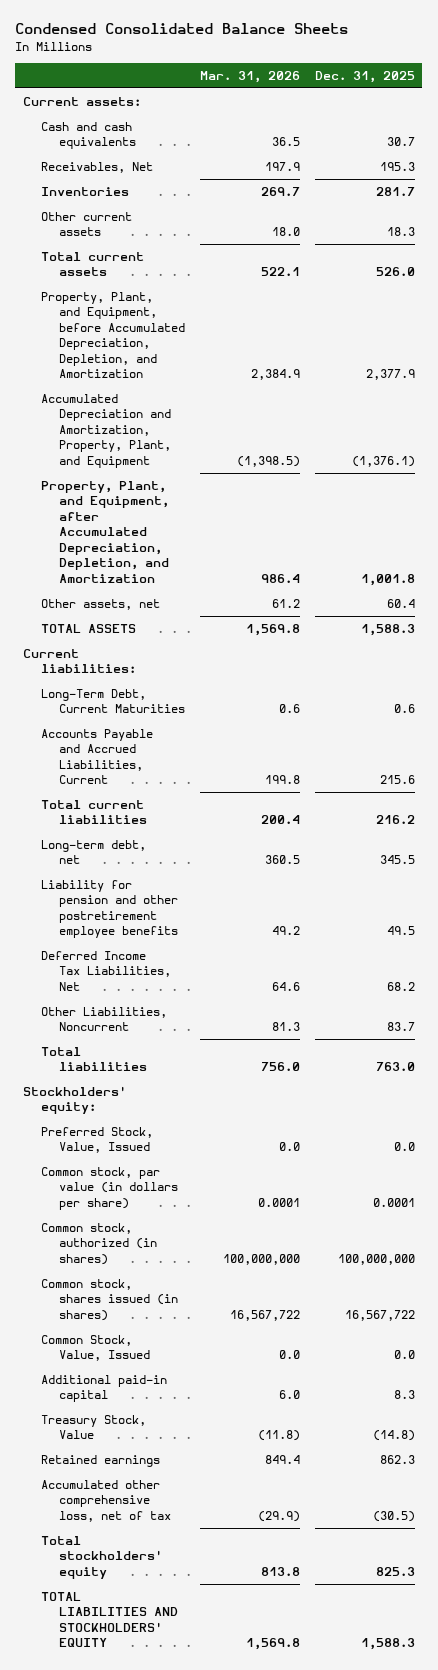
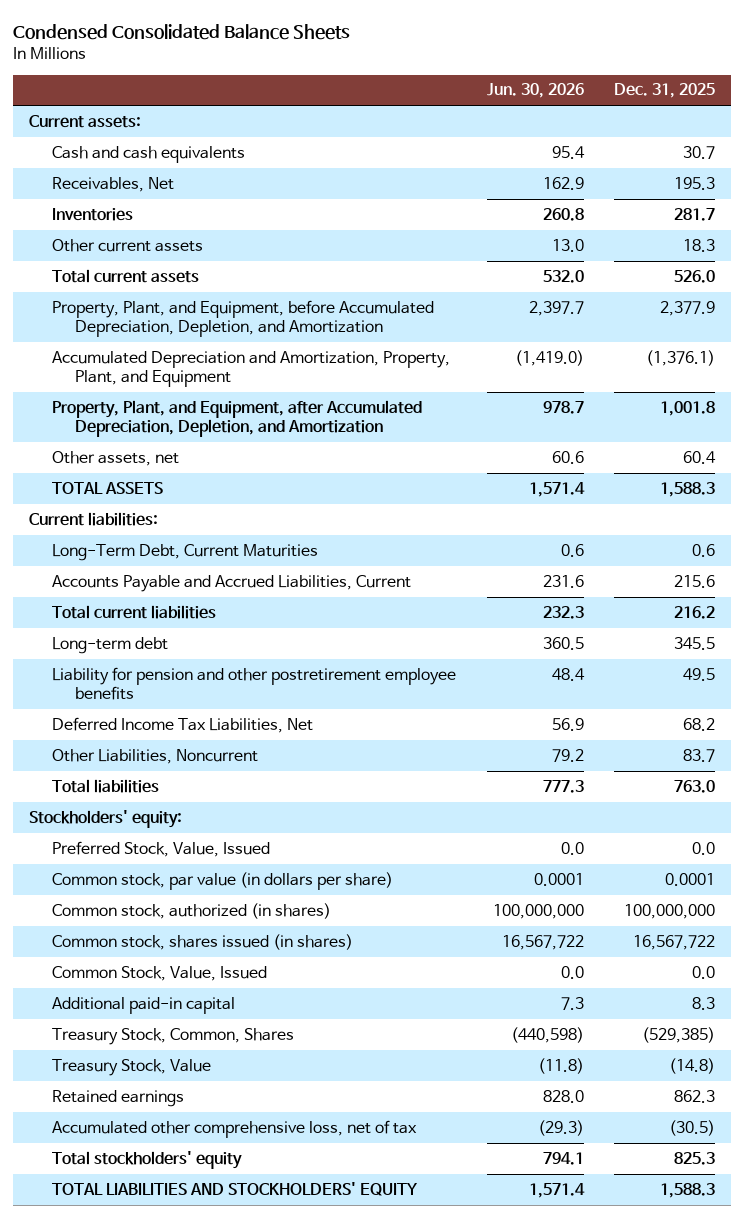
- | Mar. 31, 2026 | Dec. 31, 2025
+ | Jun. 30, 2026 | Dec. 31, 2025
- Long-term debt, net | 360.5 | 345.5
+ Long-term debt | 360.5 | 345.5
+ Treasury Stock, Common, Shares | (440,598) | (529,385)

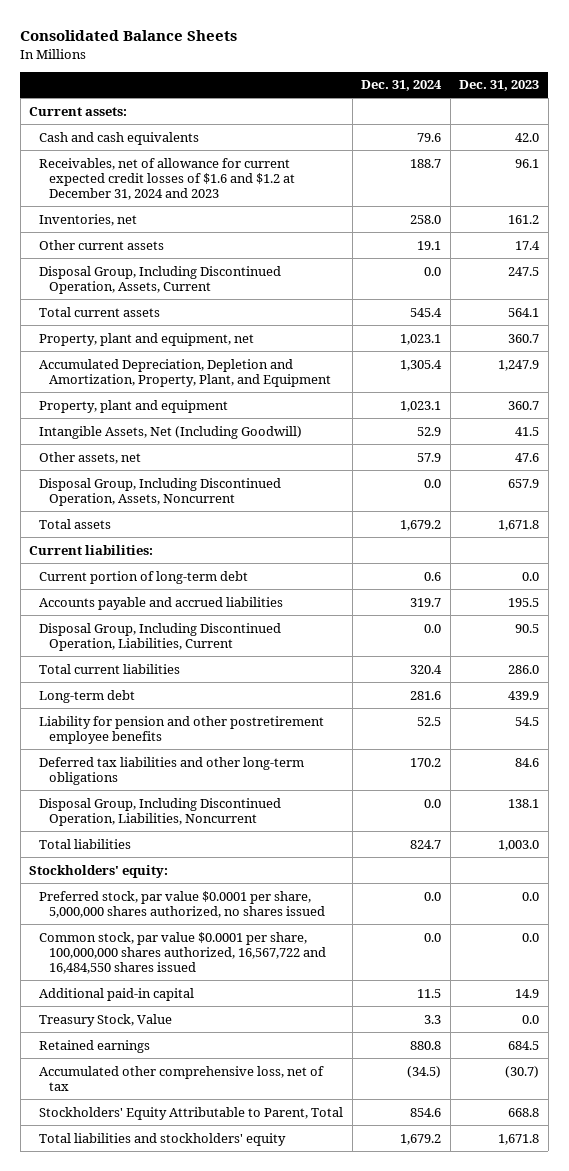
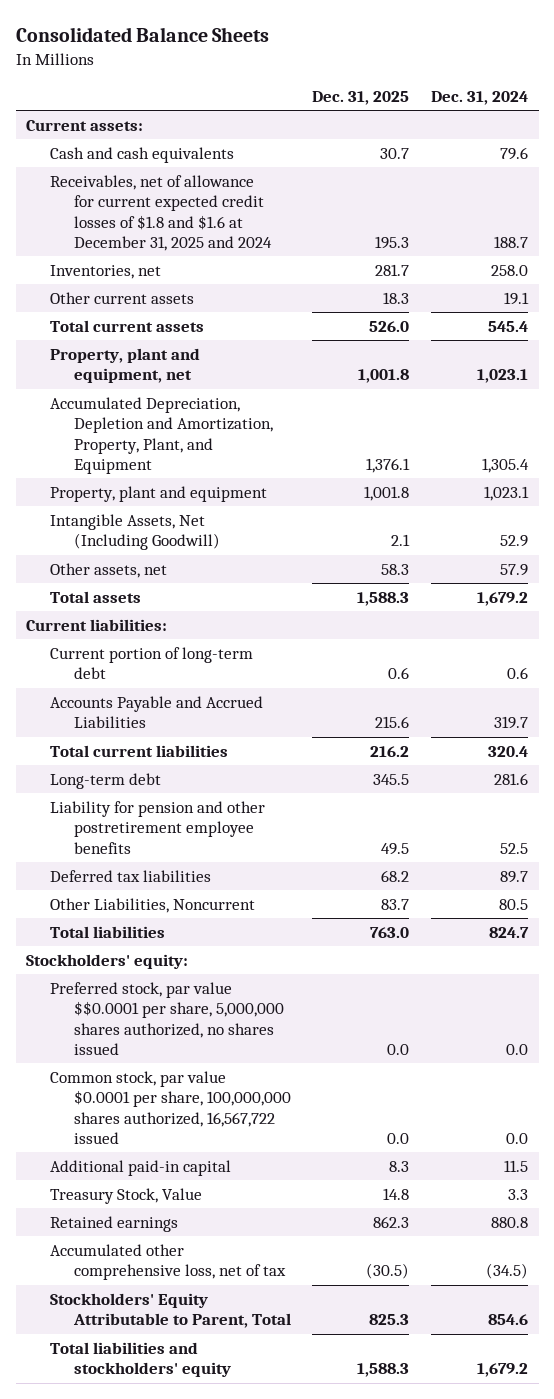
- | Dec. 31, 2024 | Dec. 31, 2023
+ | Dec. 31, 2025 | Dec. 31, 2024
- Receivables, net of allowance for current expected credit losses of $1.6 and $1.2 at December 31, 2024 and 2023 | 188.7 | 96.1
+ Receivables, net of allowance for current expected credit losses of $1.8 and $1.6 at December 31, 2025 and 2024 | 195.3 | 188.7
- Disposal Group, Including Discontinued Operation, Assets, Current | 0.0 | 247.5
- Disposal Group, Including Discontinued Operation, Assets, Noncurrent | 0.0 | 657.9
- Accounts payable and accrued liabilities | 319.7 | 195.5
- Disposal Group, Including Discontinued Operation, Liabilities, Current | 0.0 | 90.5
+ Accounts Payable and Accrued Liabilities | 215.6 | 319.7
- Deferred tax liabilities and other long-term obligations | 170.2 | 84.6
- Disposal Group, Including Discontinued Operation, Liabilities, Noncurrent | 0.0 | 138.1
+ Deferred tax liabilities | 68.2 | 89.7
+ Other Liabilities, Noncurrent | 83.7 | 80.5
- Preferred stock, par value $0.0001 per share, 5,000,000 shares authorized, no shares issued | 0.0 | 0.0
- Common stock, par value $0.0001 per share, 100,000,000 shares authorized, 16,567,722 and 16,484,550 shares issued | 0.0 | 0.0
+ Preferred stock, par value $$0.0001 per share, 5,000,000 shares authorized, no shares issued | 0.0 | 0.0
+ Common stock, par value $0.0001 per share, 100,000,000 shares authorized, 16,567,722 issued | 0.0 | 0.0

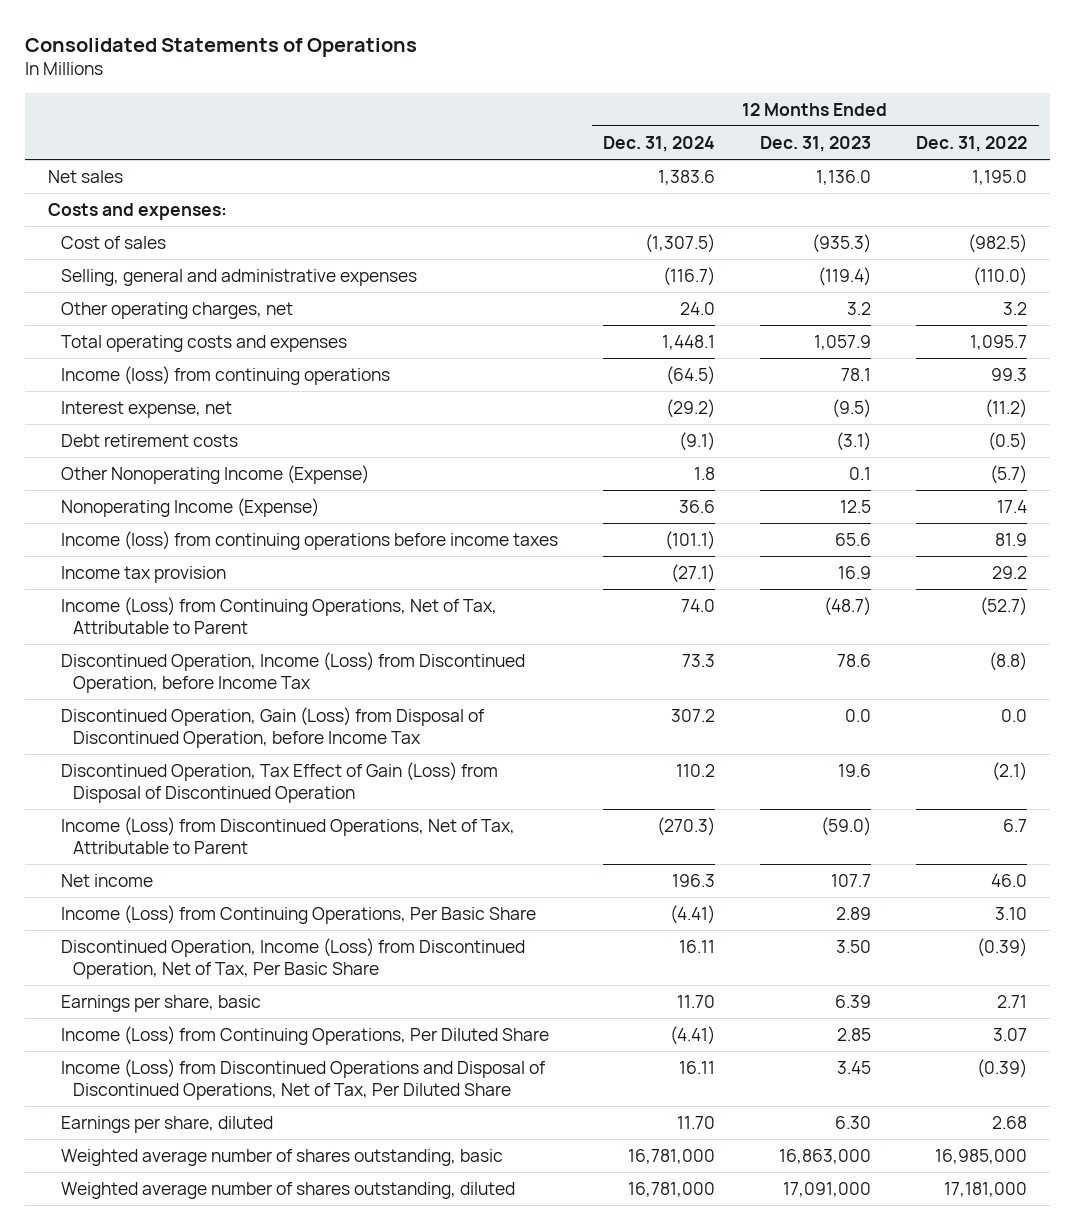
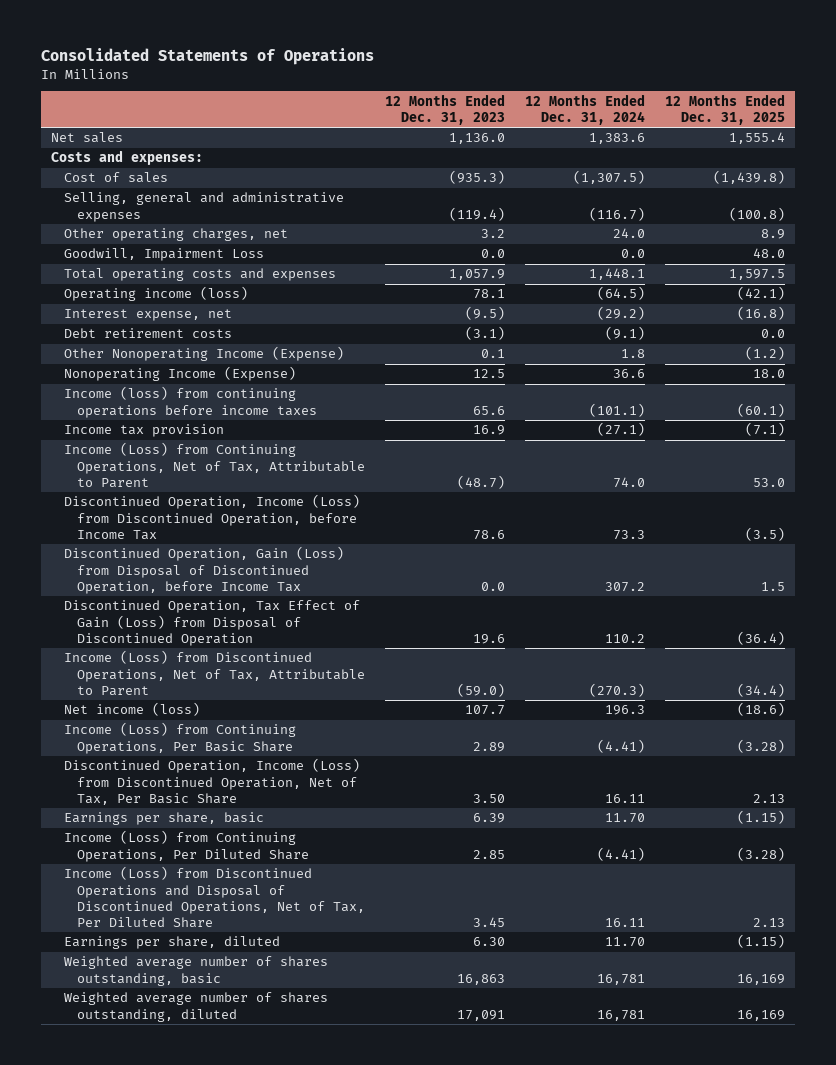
- | 12 Months Ended Dec. 31, 2024 | 12 Months Ended Dec. 31, 2023 | 12 Months Ended Dec. 31, 2022
+ | 12 Months Ended Dec. 31, 2023 | 12 Months Ended Dec. 31, 2024 | 12 Months Ended Dec. 31, 2025
+ Goodwill, Impairment Loss | 0.0 | 0.0 | 48.0
- Income (loss) from continuing operations | (64.5) | 78.1 | 99.3
+ Operating income (loss) | 78.1 | (64.5) | (42.1)
- Net income | 196.3 | 107.7 | 46.0
+ Net income (loss) | 107.7 | 196.3 | (18.6)
- Weighted average number of shares outstanding, basic | 16,781,000 | 16,863,000 | 16,985,000
- Weighted average number of shares outstanding, diluted | 16,781,000 | 17,091,000 | 17,181,000
+ Weighted average number of shares outstanding, basic | 16,863 | 16,781 | 16,169
+ Weighted average number of shares outstanding, diluted | 17,091 | 16,781 | 16,169

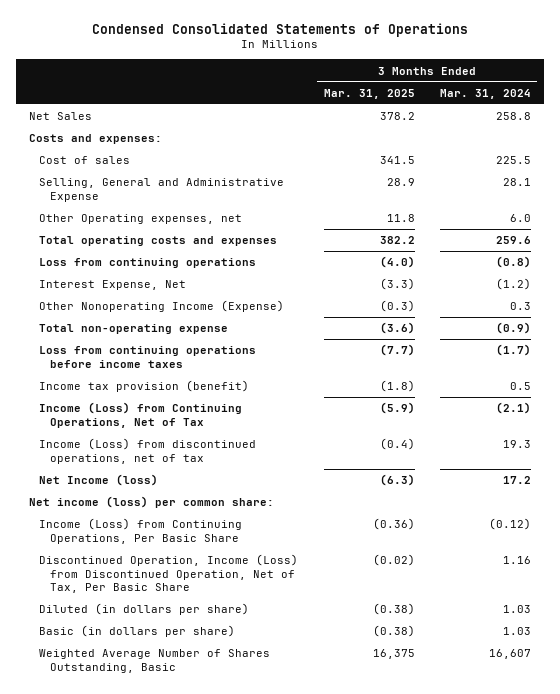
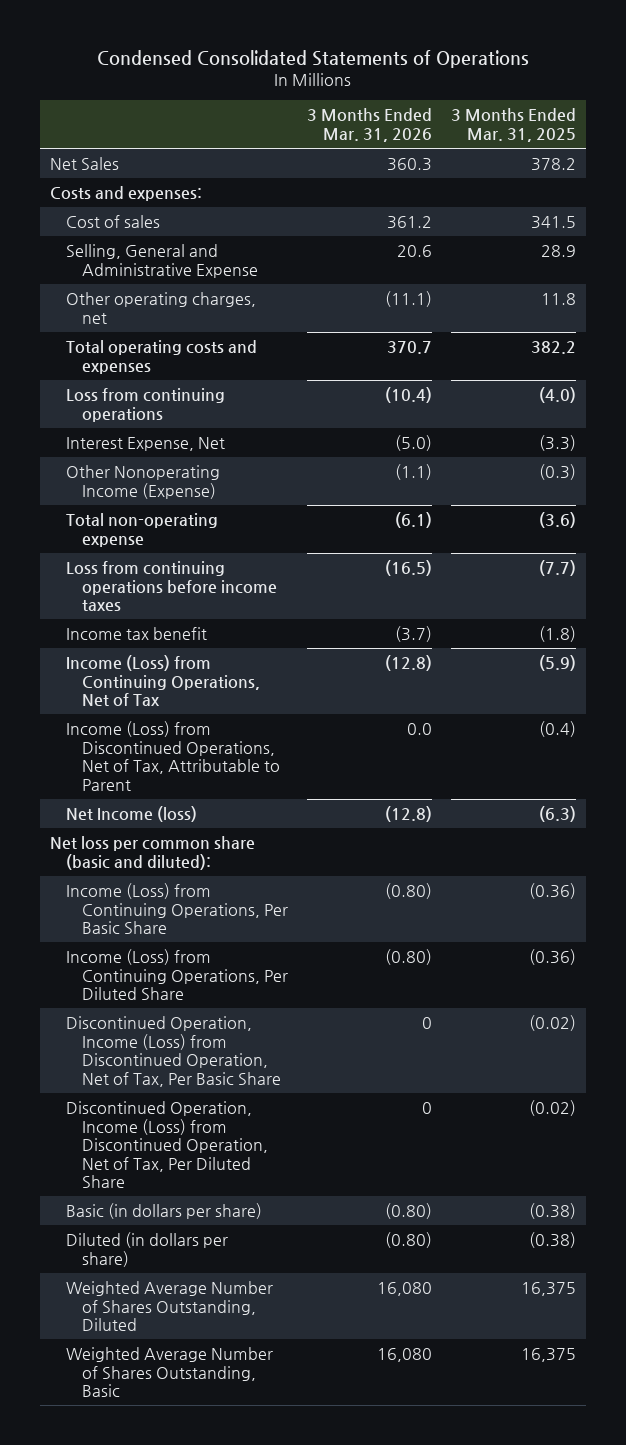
- | 3 Months Ended Mar. 31, 2025 | 3 Months Ended Mar. 31, 2024
+ | 3 Months Ended Mar. 31, 2026 | 3 Months Ended Mar. 31, 2025
- Other Operating expenses, net | 11.8 | 6.0
+ Other operating charges, net | (11.1) | 11.8
- Income tax provision (benefit) | (1.8) | 0.5
+ Income tax benefit | (3.7) | (1.8)
- Income (Loss) from discontinued operations, net of tax | (0.4) | 19.3
+ Income (Loss) from Discontinued Operations, Net of Tax, Attributable to Parent | 0.0 | (0.4)
- Net income (loss) per common share:
+ Net loss per common share (basic and diluted):
+ Income (Loss) from Continuing Operations, Per Diluted Share | (0.80) | (0.36)
+ Discontinued Operation, Income (Loss) from Discontinued Operation, Net of Tax, Per Diluted Share | 0 | (0.02)
moved down: Diluted (in dollars per share) | (0.80) | (0.38)
+ Weighted Average Number of Shares Outstanding, Diluted | 16,080 | 16,375

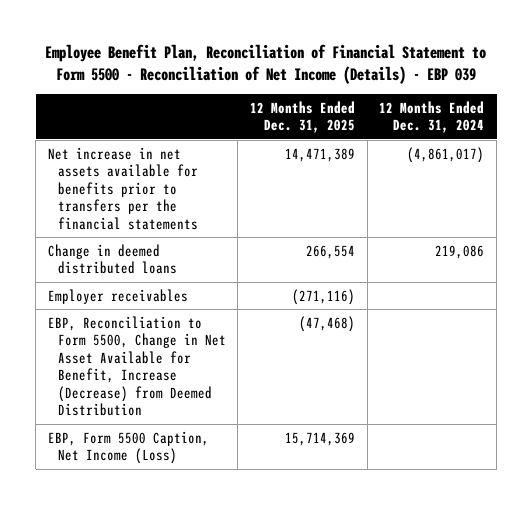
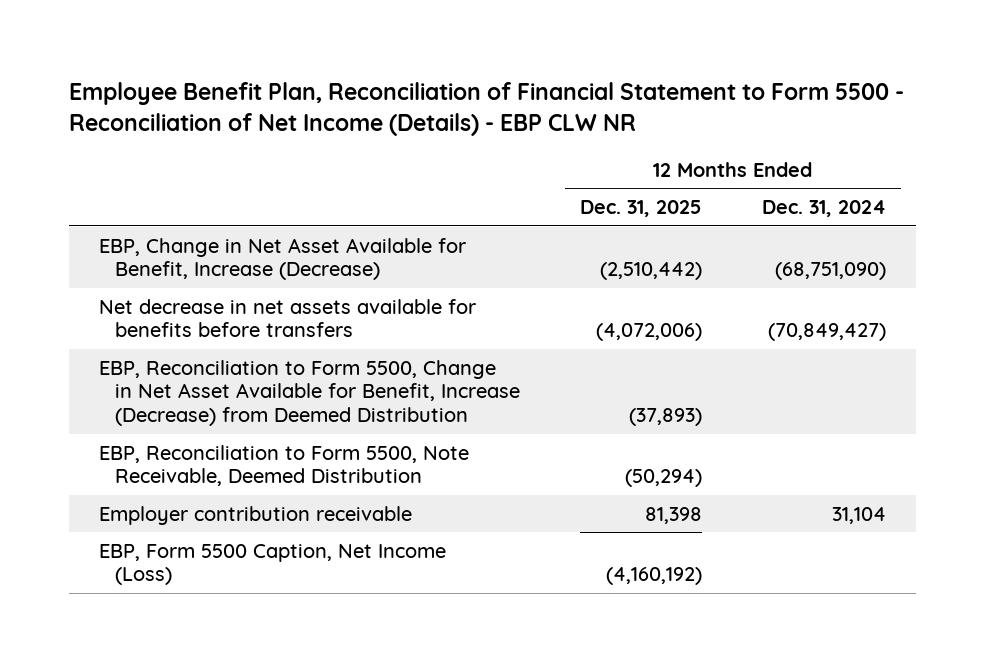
- Employee Benefit Plan, Reconciliation of Financial Statement to Form 5500 - Reconciliation of Net Income (Details) - EBP 039
+ Employee Benefit Plan, Reconciliation of Financial Statement to Form 5500 - Reconciliation of Net Income (Details) - EBP CLW NR
- Net increase in net assets available for benefits prior to transfers per the financial statements | 14,471,389 | (4,861,017)
- Change in deemed distributed loans | 266,554 | 219,086
- Employer receivables | (271,116) |
- EBP, Reconciliation to Form 5500, Change in Net Asset Available for Benefit, Increase (Decrease) from Deemed Distribution | (47,468) |
- EBP, Form 5500 Caption, Net Income (Loss) | 15,714,369 |
+ EBP, Change in Net Asset Available for Benefit, Increase (Decrease) | (2,510,442) | (68,751,090)
+ Net decrease in net assets available for benefits before transfers | (4,072,006) | (70,849,427)
+ EBP, Reconciliation to Form 5500, Change in Net Asset Available for Benefit, Increase (Decrease) from Deemed Distribution | (37,893) |
+ EBP, Reconciliation to Form 5500, Note Receivable, Deemed Distribution | (50,294) |
+ Employer contribution receivable | 81,398 | 31,104
+ EBP, Form 5500 Caption, Net Income (Loss) | (4,160,192) |

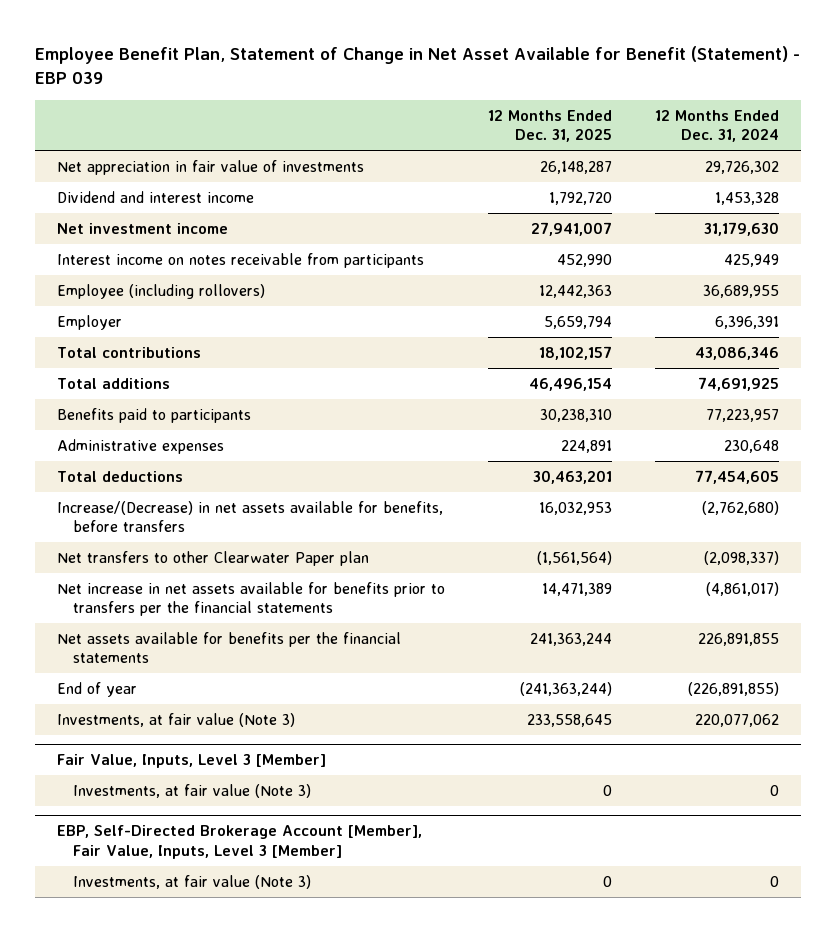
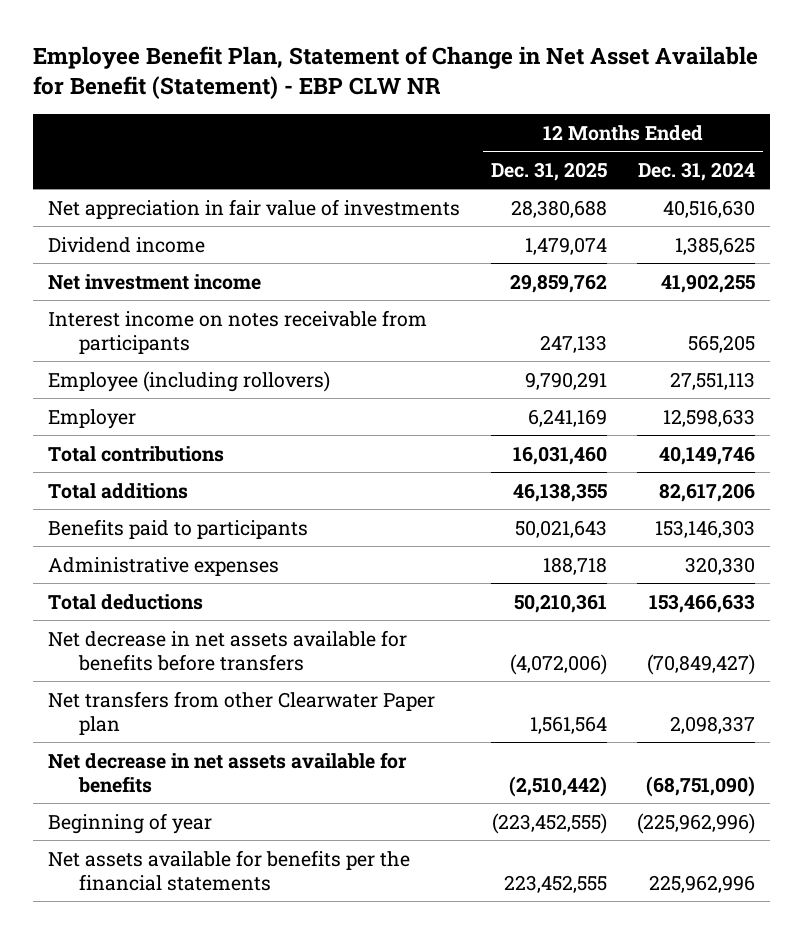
- Employee Benefit Plan, Statement of Change in Net Asset Available for Benefit (Statement) - EBP 039
+ Employee Benefit Plan, Statement of Change in Net Asset Available for Benefit (Statement) - EBP CLW NR
- Net appreciation in fair value of investments | 26,148,287 | 29,726,302
- Dividend and interest income | 1,792,720 | 1,453,328
- Net investment income | 27,941,007 | 31,179,630
- Interest income on notes receivable from participants | 452,990 | 425,949
- Employee (including rollovers) | 12,442,363 | 36,689,955
- Employer | 5,659,794 | 6,396,391
- Total contributions | 18,102,157 | 43,086,346
- Total additions | 46,496,154 | 74,691,925
- Benefits paid to participants | 30,238,310 | 77,223,957
- Administrative expenses | 224,891 | 230,648
- Total deductions | 30,463,201 | 77,454,605
- Increase/(Decrease) in net assets available for benefits, before transfers | 16,032,953 | (2,762,680)
- Net transfers to other Clearwater Paper plan | (1,561,564) | (2,098,337)
- Net increase in net assets available for benefits prior to transfers per the financial statements | 14,471,389 | (4,861,017)
- Net assets available for benefits per the financial statements | 241,363,244 | 226,891,855
- End of year | (241,363,244) | (226,891,855)
- Investments, at fair value (Note 3) | 233,558,645 | 220,077,062
- Fair Value, Inputs, Level 3 [Member]
- Investments, at fair value (Note 3) | 0 | 0
- EBP, Self-Directed Brokerage Account [Member], Fair Value, Inputs, Level 3 [Member]
- Investments, at fair value (Note 3) | 0 | 0
+ Net appreciation in fair value of investments | 28,380,688 | 40,516,630
+ Dividend income | 1,479,074 | 1,385,625
+ Net investment income | 29,859,762 | 41,902,255
+ Interest income on notes receivable from participants | 247,133 | 565,205
+ Employee (including rollovers) | 9,790,291 | 27,551,113
+ Employer | 6,241,169 | 12,598,633
+ Total contributions | 16,031,460 | 40,149,746
+ Total additions | 46,138,355 | 82,617,206
+ Benefits paid to participants | 50,021,643 | 153,146,303
+ Administrative expenses | 188,718 | 320,330
+ Total deductions | 50,210,361 | 153,466,633
+ Net decrease in net assets available for benefits before transfers | (4,072,006) | (70,849,427)
+ Net transfers from other Clearwater Paper plan | 1,561,564 | 2,098,337
+ Net decrease in net assets available for benefits | (2,510,442) | (68,751,090)
+ Beginning of year | (223,452,555) | (225,962,996)
+ Net assets available for benefits per the financial statements | 223,452,555 | 225,962,996

